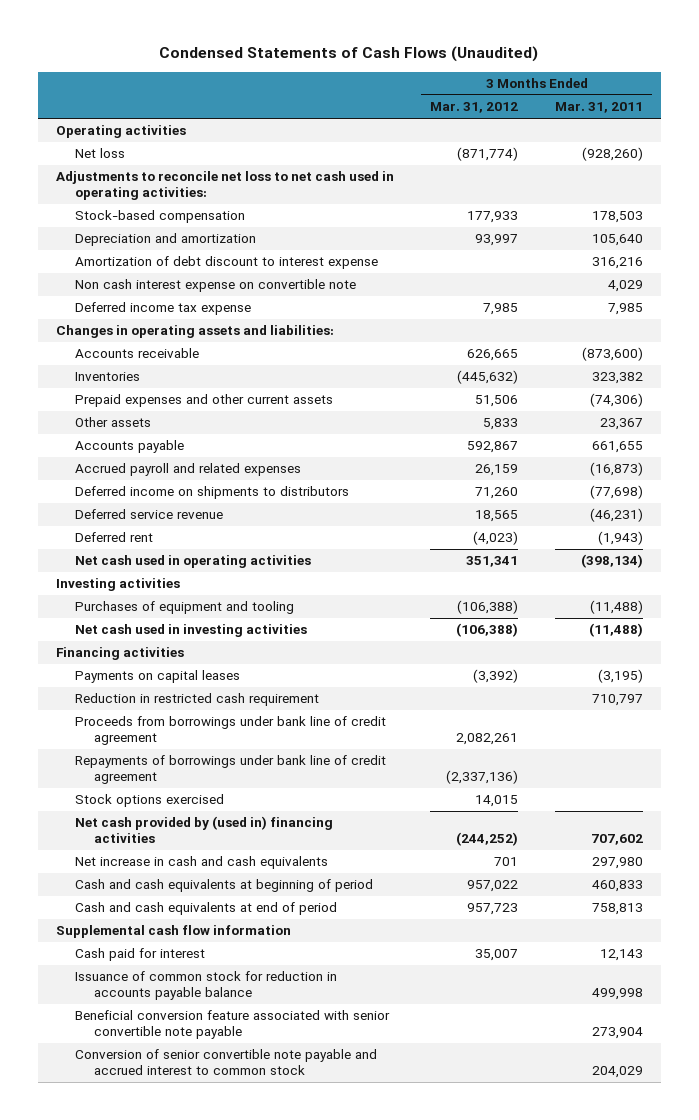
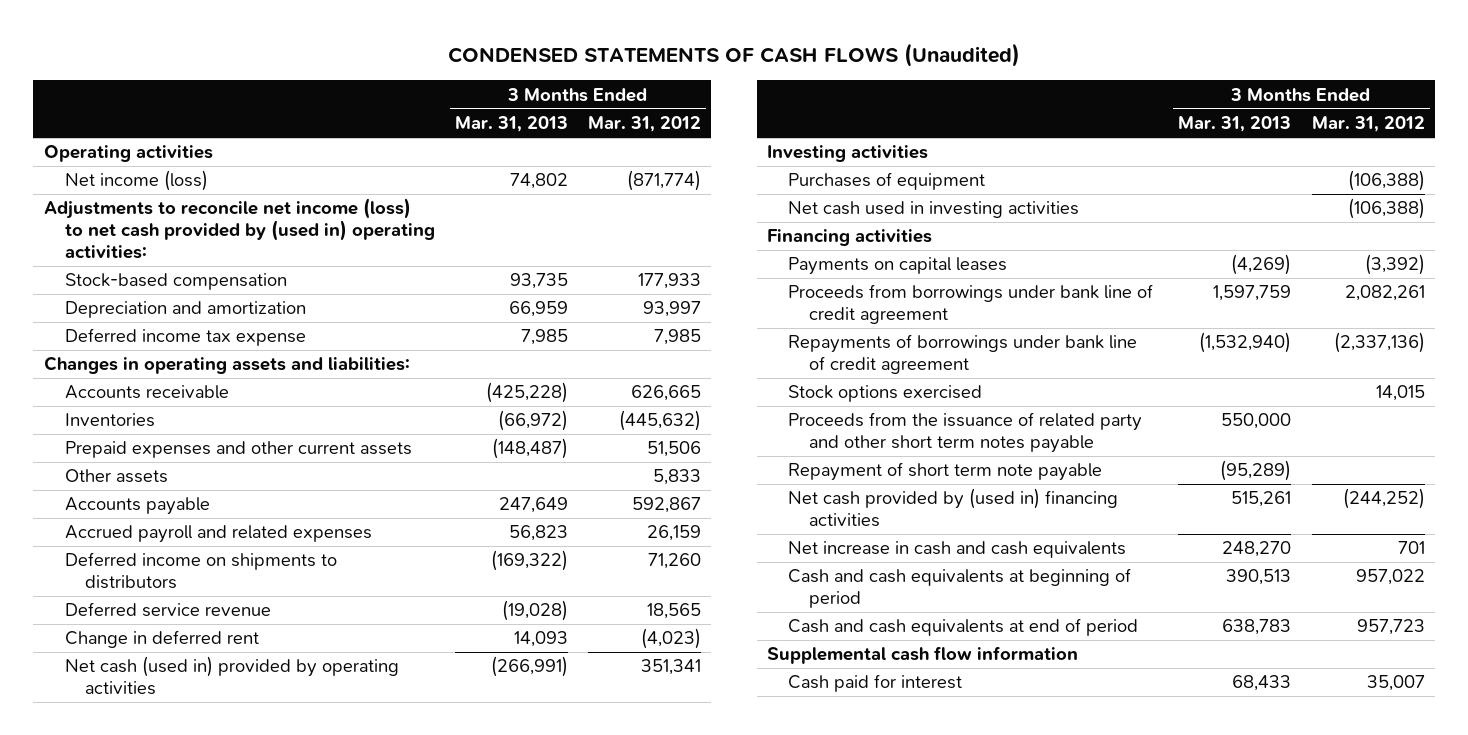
- Condensed Statements of Cash Flows (Unaudited)
+ CONDENSED STATEMENTS OF CASH FLOWS (Unaudited)
- | 3 Months Ended Mar. 31, 2012 | 3 Months Ended Mar. 31, 2011
+ | 3 Months Ended Mar. 31, 2013 | 3 Months Ended Mar. 31, 2012
- Net loss | (871,774) | (928,260)
- Adjustments to reconcile net loss to net cash used in operating activities:
+ Net income (loss) | 74,802 | (871,774)
+ Adjustments to reconcile net income (loss) to net cash provided by (used in) operating activities:
- Amortization of debt discount to interest expense | | 316,216
- Non cash interest expense on convertible note | | 4,029
- Deferred rent | (4,023) | (1,943)
- Net cash used in operating activities | 351,341 | (398,134)
+ Change in deferred rent | 14,093 | (4,023)
+ Net cash (used in) provided by operating activities | (266,991) | 351,341
- Purchases of equipment and tooling | (106,388) | (11,488)
+ Purchases of equipment | | (106,388)
- Reduction in restricted cash requirement | | 710,797
+ Proceeds from the issuance of related party and other short term notes payable | 550,000 |
+ Repayment of short term note payable | (95,289) |
- Issuance of common stock for reduction in accounts payable balance | | 499,998
- Beneficial conversion feature associated with senior convertible note payable | | 273,904
- Conversion of senior convertible note payable and accrued interest to common stock | | 204,029

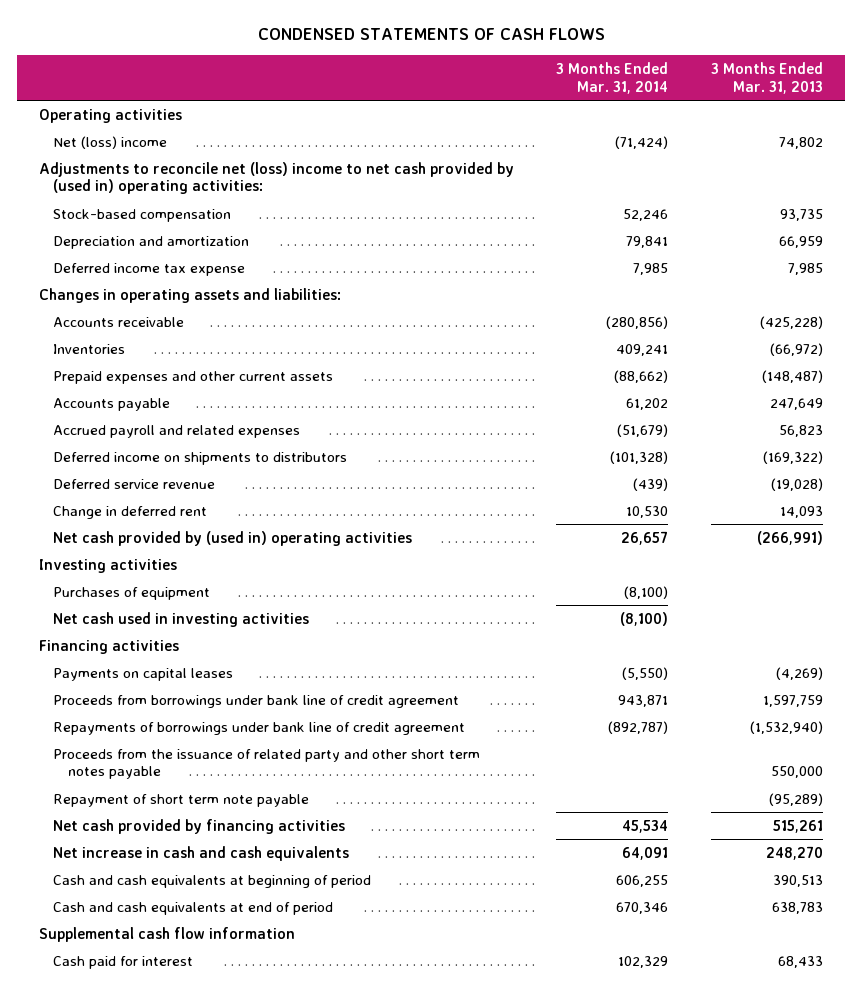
- CONDENSED STATEMENTS OF CASH FLOWS (Unaudited)
+ CONDENSED STATEMENTS OF CASH FLOWS
- | 3 Months Ended Mar. 31, 2013 | 3 Months Ended Mar. 31, 2012
+ | 3 Months Ended Mar. 31, 2014 | 3 Months Ended Mar. 31, 2013
- Net income (loss) | 74,802 | (871,774)
- Adjustments to reconcile net income (loss) to net cash provided by (used in) operating activities:
+ Net (loss) income | (71,424) | 74,802
+ Adjustments to reconcile net (loss) income to net cash provided by (used in) operating activities:
- Other assets | | 5,833
- Net cash (used in) provided by operating activities | (266,991) | 351,341
+ Net cash provided by (used in) operating activities | 26,657 | (266,991)
- Stock options exercised | | 14,015
- Net cash provided by (used in) financing activities | 515,261 | (244,252)
+ Net cash provided by financing activities | 45,534 | 515,261

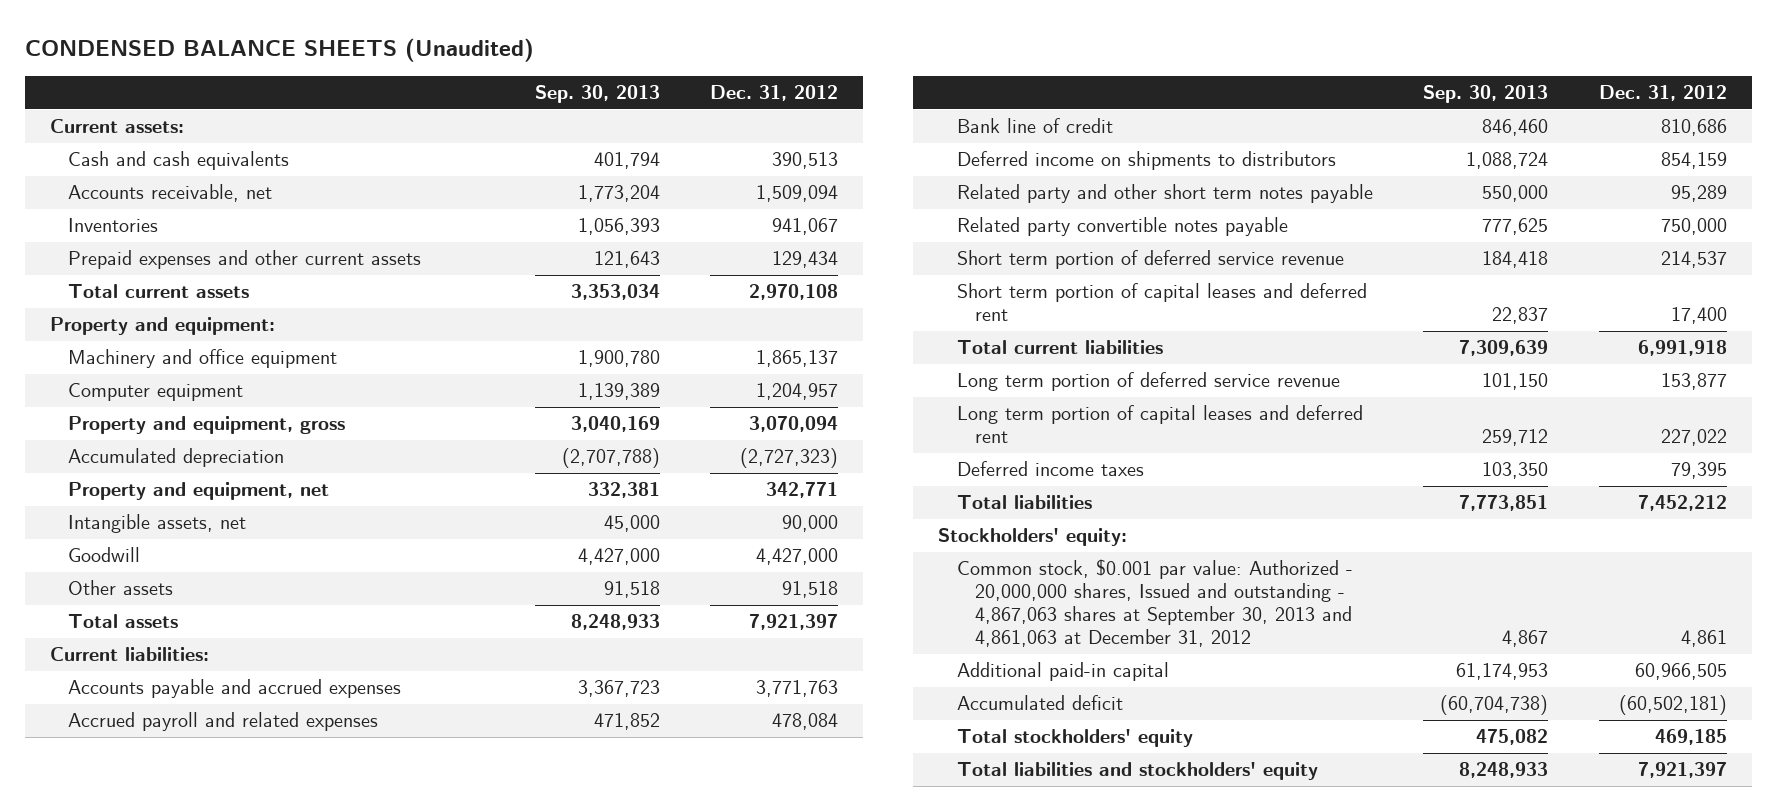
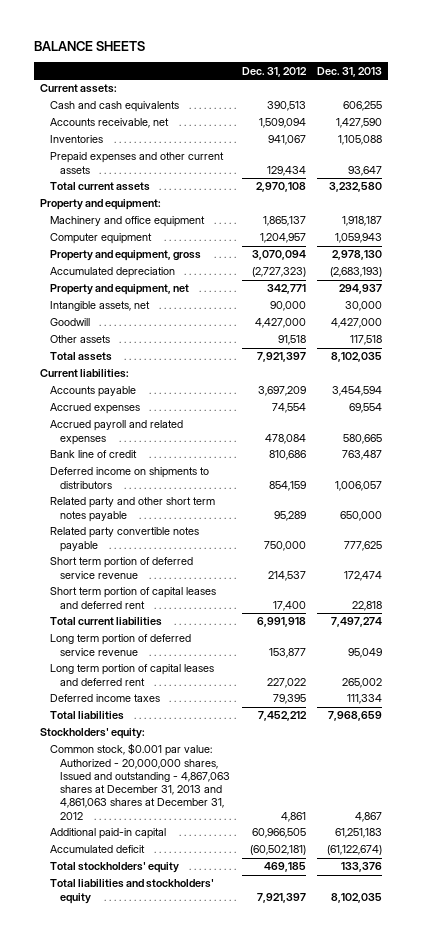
- CONDENSED BALANCE SHEETS (Unaudited)
+ BALANCE SHEETS
- | Sep. 30, 2013 | Dec. 31, 2012
+ | Dec. 31, 2012 | Dec. 31, 2013
- Accounts payable and accrued expenses | 3,367,723 | 3,771,763
+ Accounts payable | 3,697,209 | 3,454,594
+ Accrued expenses | 74,554 | 69,554
- Common stock, $0.001 par value: Authorized - 20,000,000 shares, Issued and outstanding - 4,867,063 shares at September 30, 2013 and 4,861,063 at December 31, 2012 | 4,867 | 4,861
+ Common stock, $0.001 par value: Authorized - 20,000,000 shares, Issued and outstanding - 4,867,063 shares at December 31, 2013 and 4,861,063 shares at December 31, 2012 | 4,861 | 4,867

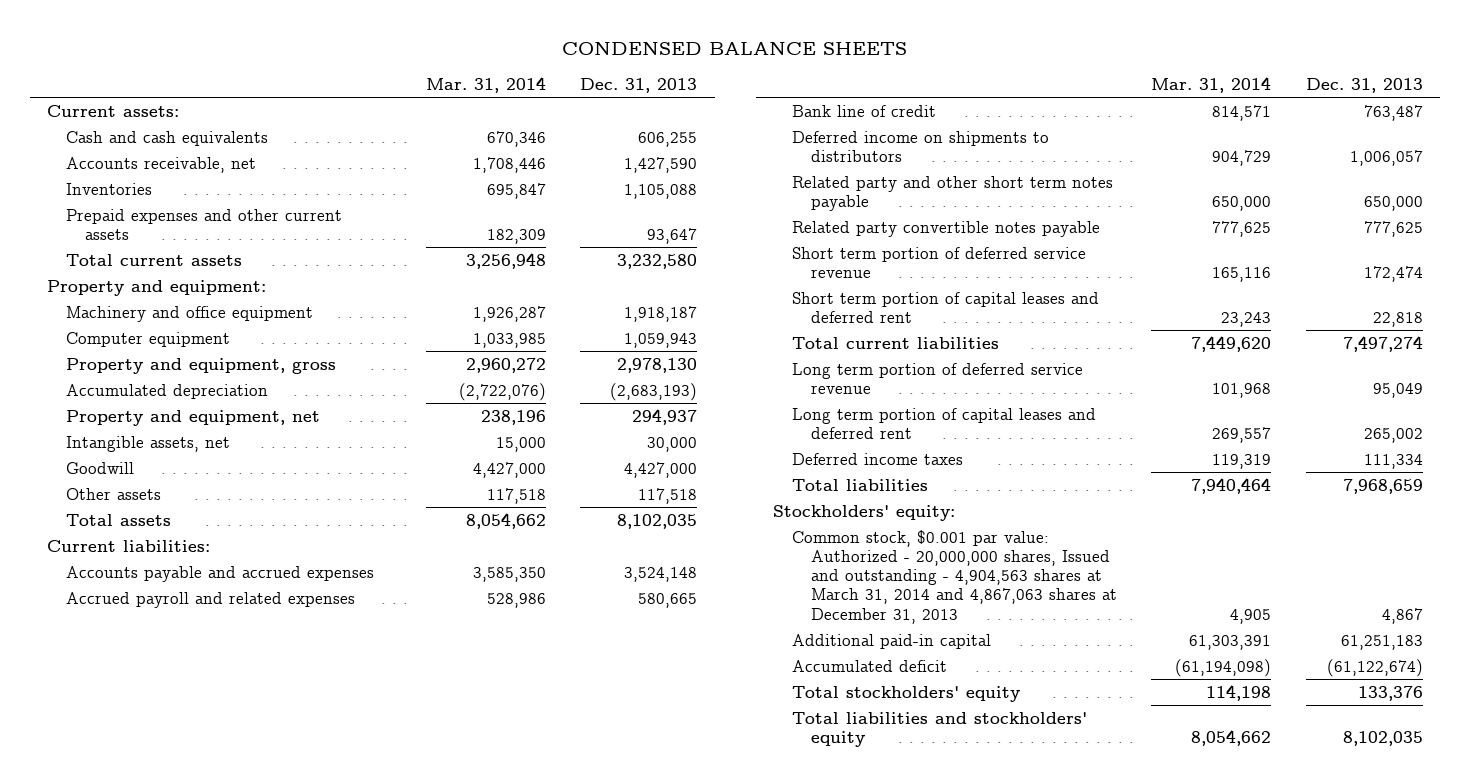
- BALANCE SHEETS
+ CONDENSED BALANCE SHEETS
- | Dec. 31, 2012 | Dec. 31, 2013
+ | Mar. 31, 2014 | Dec. 31, 2013
- Accounts payable | 3,697,209 | 3,454,594
- Accrued expenses | 74,554 | 69,554
+ Accounts payable and accrued expenses | 3,585,350 | 3,524,148
- Common stock, $0.001 par value: Authorized - 20,000,000 shares, Issued and outstanding - 4,867,063 shares at December 31, 2013 and 4,861,063 shares at December 31, 2012 | 4,861 | 4,867
+ Common stock, $0.001 par value: Authorized - 20,000,000 shares, Issued and outstanding - 4,904,563 shares at March 31, 2014 and 4,867,063 shares at December 31, 2013 | 4,905 | 4,867

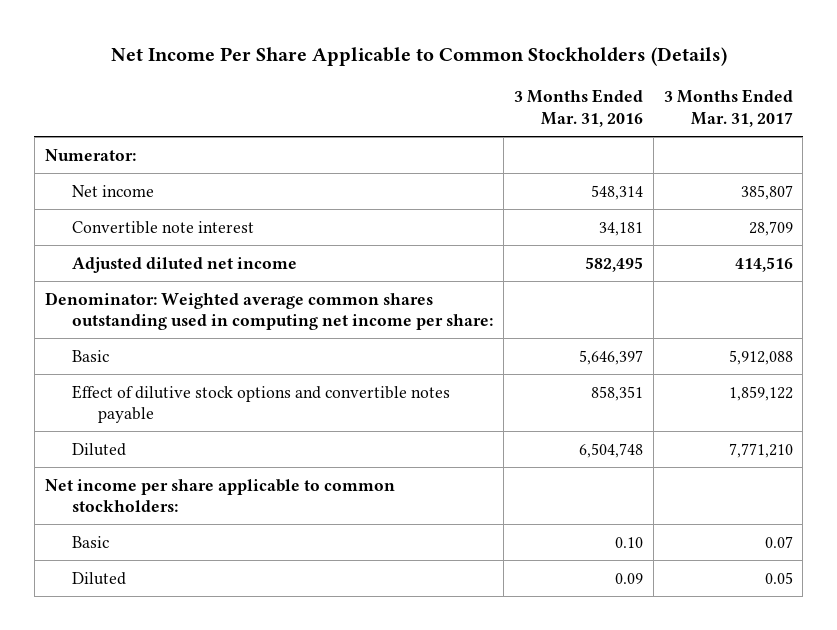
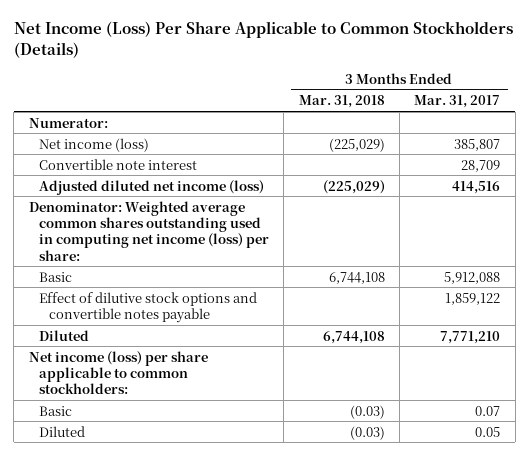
- Net Income Per Share Applicable to Common Stockholders (Details)
+ Net Income (Loss) Per Share Applicable to Common Stockholders (Details)
- | 3 Months Ended Mar. 31, 2016 | 3 Months Ended Mar. 31, 2017
+ | 3 Months Ended Mar. 31, 2018 | 3 Months Ended Mar. 31, 2017
- Net income | 548,314 | 385,807
+ Net income (loss) | (225,029) | 385,807
- Adjusted diluted net income | 582,495 | 414,516
- Denominator: Weighted average common shares outstanding used in computing net income per share:
+ Adjusted diluted net income (loss) | (225,029) | 414,516
+ Denominator: Weighted average common shares outstanding used in computing net income (loss) per share:
- Net income per share applicable to common stockholders:
+ Net income (loss) per share applicable to common stockholders:

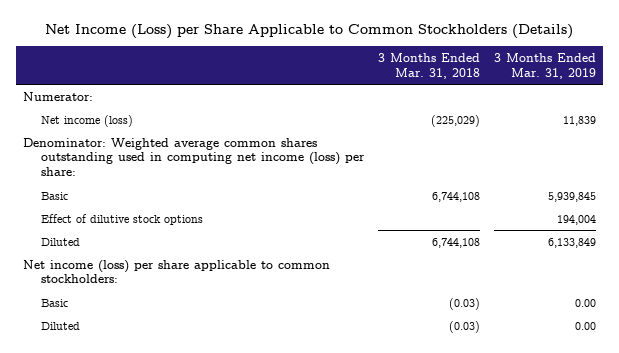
- Net Income (Loss) Per Share Applicable to Common Stockholders (Details)
+ Net Income (Loss) per Share Applicable to Common Stockholders (Details)
- | 3 Months Ended Mar. 31, 2018 | 3 Months Ended Mar. 31, 2017
+ | 3 Months Ended Mar. 31, 2018 | 3 Months Ended Mar. 31, 2019
- Convertible note interest | | 28,709
- Adjusted diluted net income (loss) | (225,029) | 414,516
- Effect of dilutive stock options and convertible notes payable | | 1,859,122
+ Effect of dilutive stock options | | 194,004

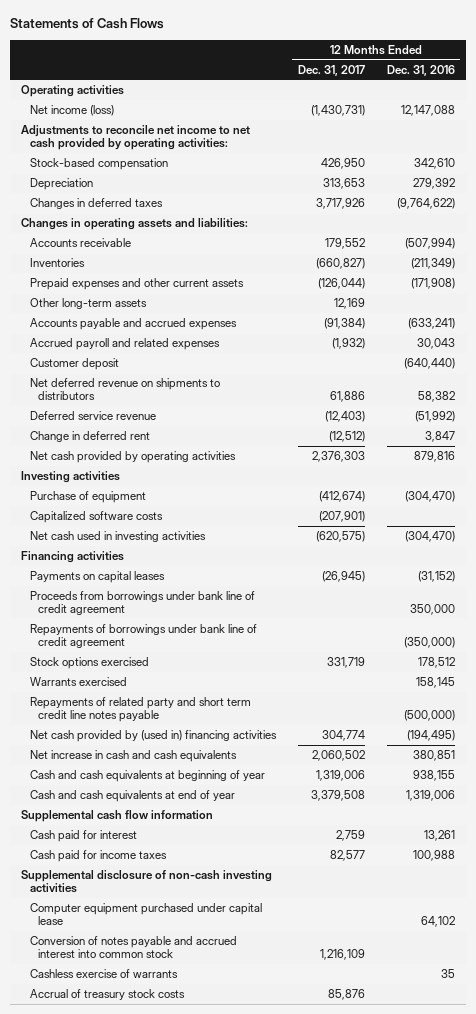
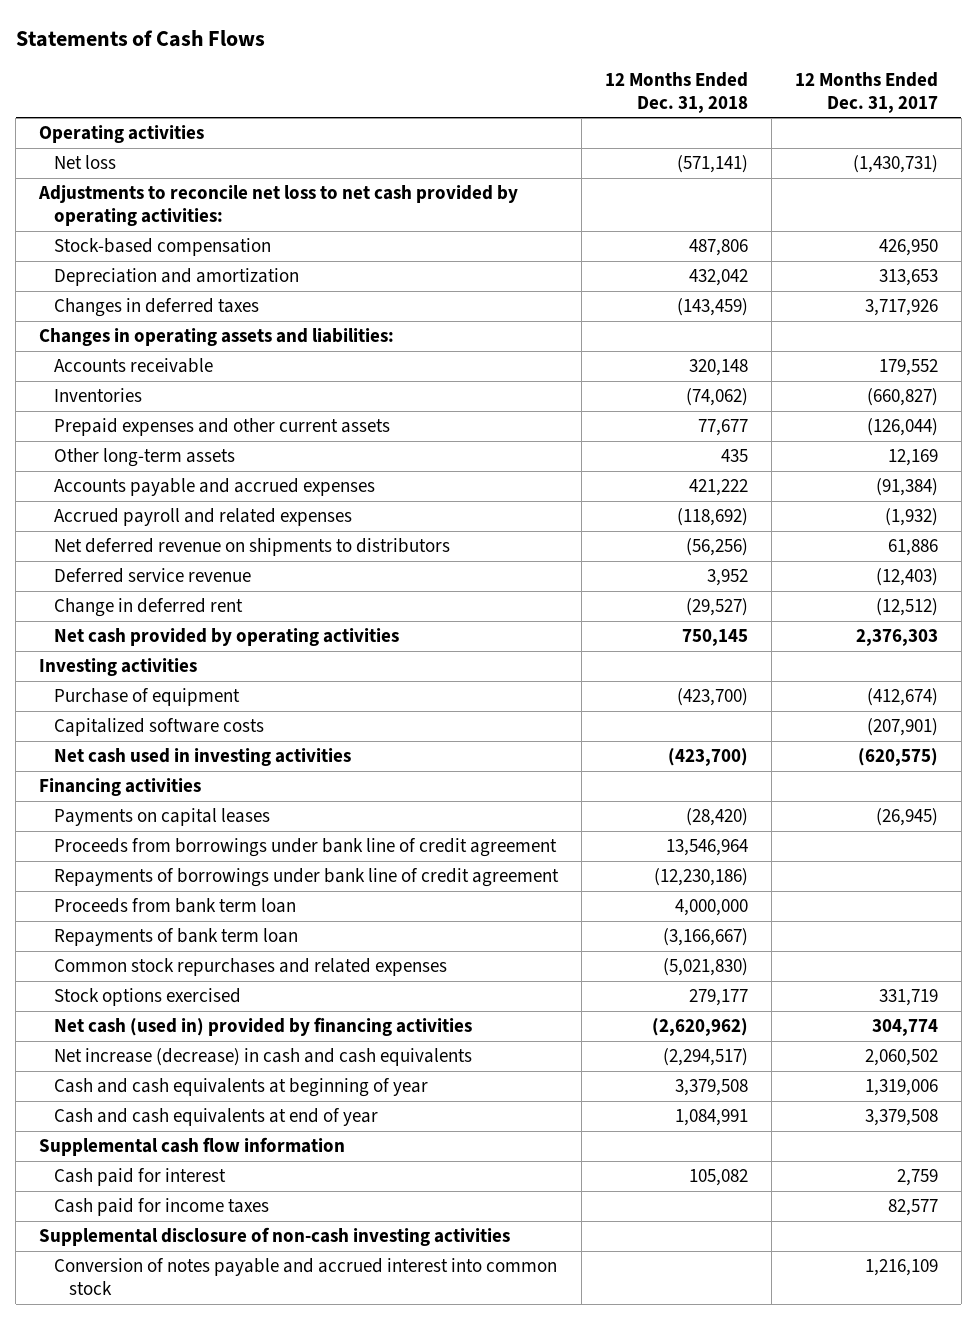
- | 12 Months Ended Dec. 31, 2017 | 12 Months Ended Dec. 31, 2016
+ | 12 Months Ended Dec. 31, 2018 | 12 Months Ended Dec. 31, 2017
- Net income (loss) | (1,430,731) | 12,147,088
- Adjustments to reconcile net income to net cash provided by operating activities:
+ Net loss | (571,141) | (1,430,731)
+ Adjustments to reconcile net loss to net cash provided by operating activities:
- Depreciation | 313,653 | 279,392
+ Depreciation and amortization | 432,042 | 313,653
- Customer deposit | | (640,440)
+ Proceeds from bank term loan | 4,000,000 |
+ Repayments of bank term loan | (3,166,667) |
+ Common stock repurchases and related expenses | (5,021,830) |
- Warrants exercised | | 158,145
- Repayments of related party and short term credit line notes payable | | (500,000)
- Net cash provided by (used in) financing activities | 304,774 | (194,495)
- Net increase in cash and cash equivalents | 2,060,502 | 380,851
+ Net cash (used in) provided by financing activities | (2,620,962) | 304,774
+ Net increase (decrease) in cash and cash equivalents | (2,294,517) | 2,060,502
- Computer equipment purchased under capital lease | | 64,102
- Cashless exercise of warrants | | 35
- Accrual of treasury stock costs | 85,876 |

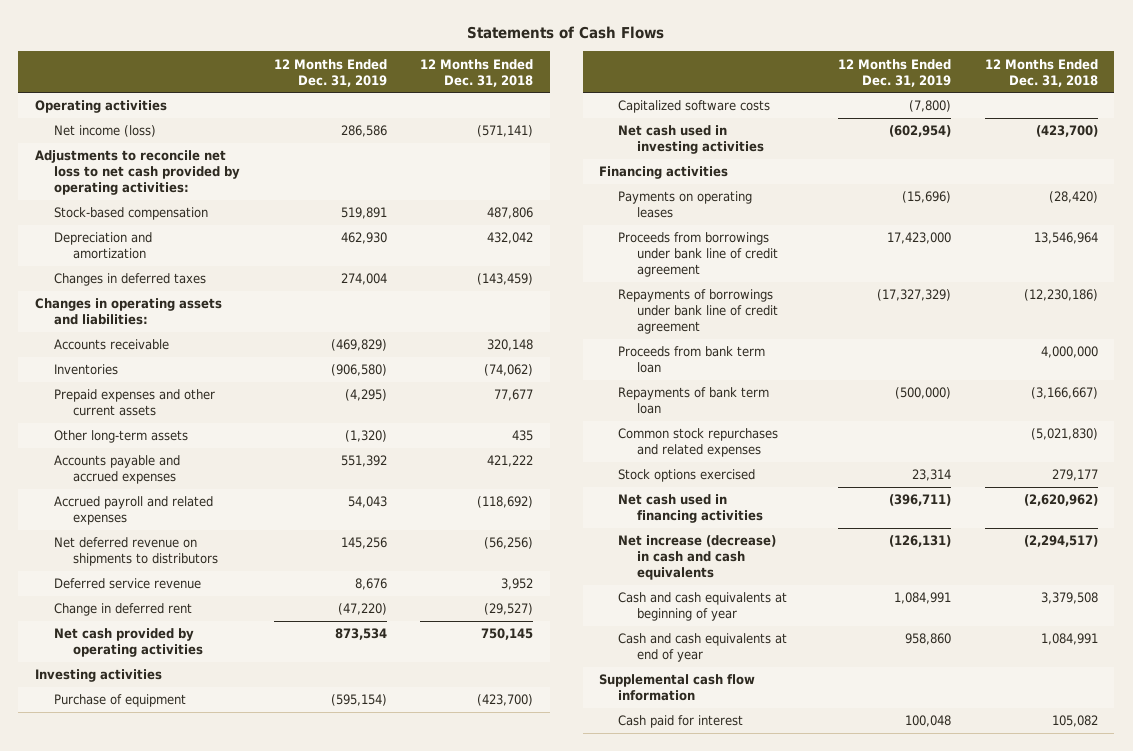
- | 12 Months Ended Dec. 31, 2018 | 12 Months Ended Dec. 31, 2017
+ | 12 Months Ended Dec. 31, 2019 | 12 Months Ended Dec. 31, 2018
- Net loss | (571,141) | (1,430,731)
+ Net income (loss) | 286,586 | (571,141)
- Payments on capital leases | (28,420) | (26,945)
+ Payments on operating leases | (15,696) | (28,420)
- Net cash (used in) provided by financing activities | (2,620,962) | 304,774
+ Net cash used in financing activities | (396,711) | (2,620,962)
- Cash paid for income taxes | | 82,577
- Supplemental disclosure of non-cash investing activities
- Conversion of notes payable and accrued interest into common stock | | 1,216,109

